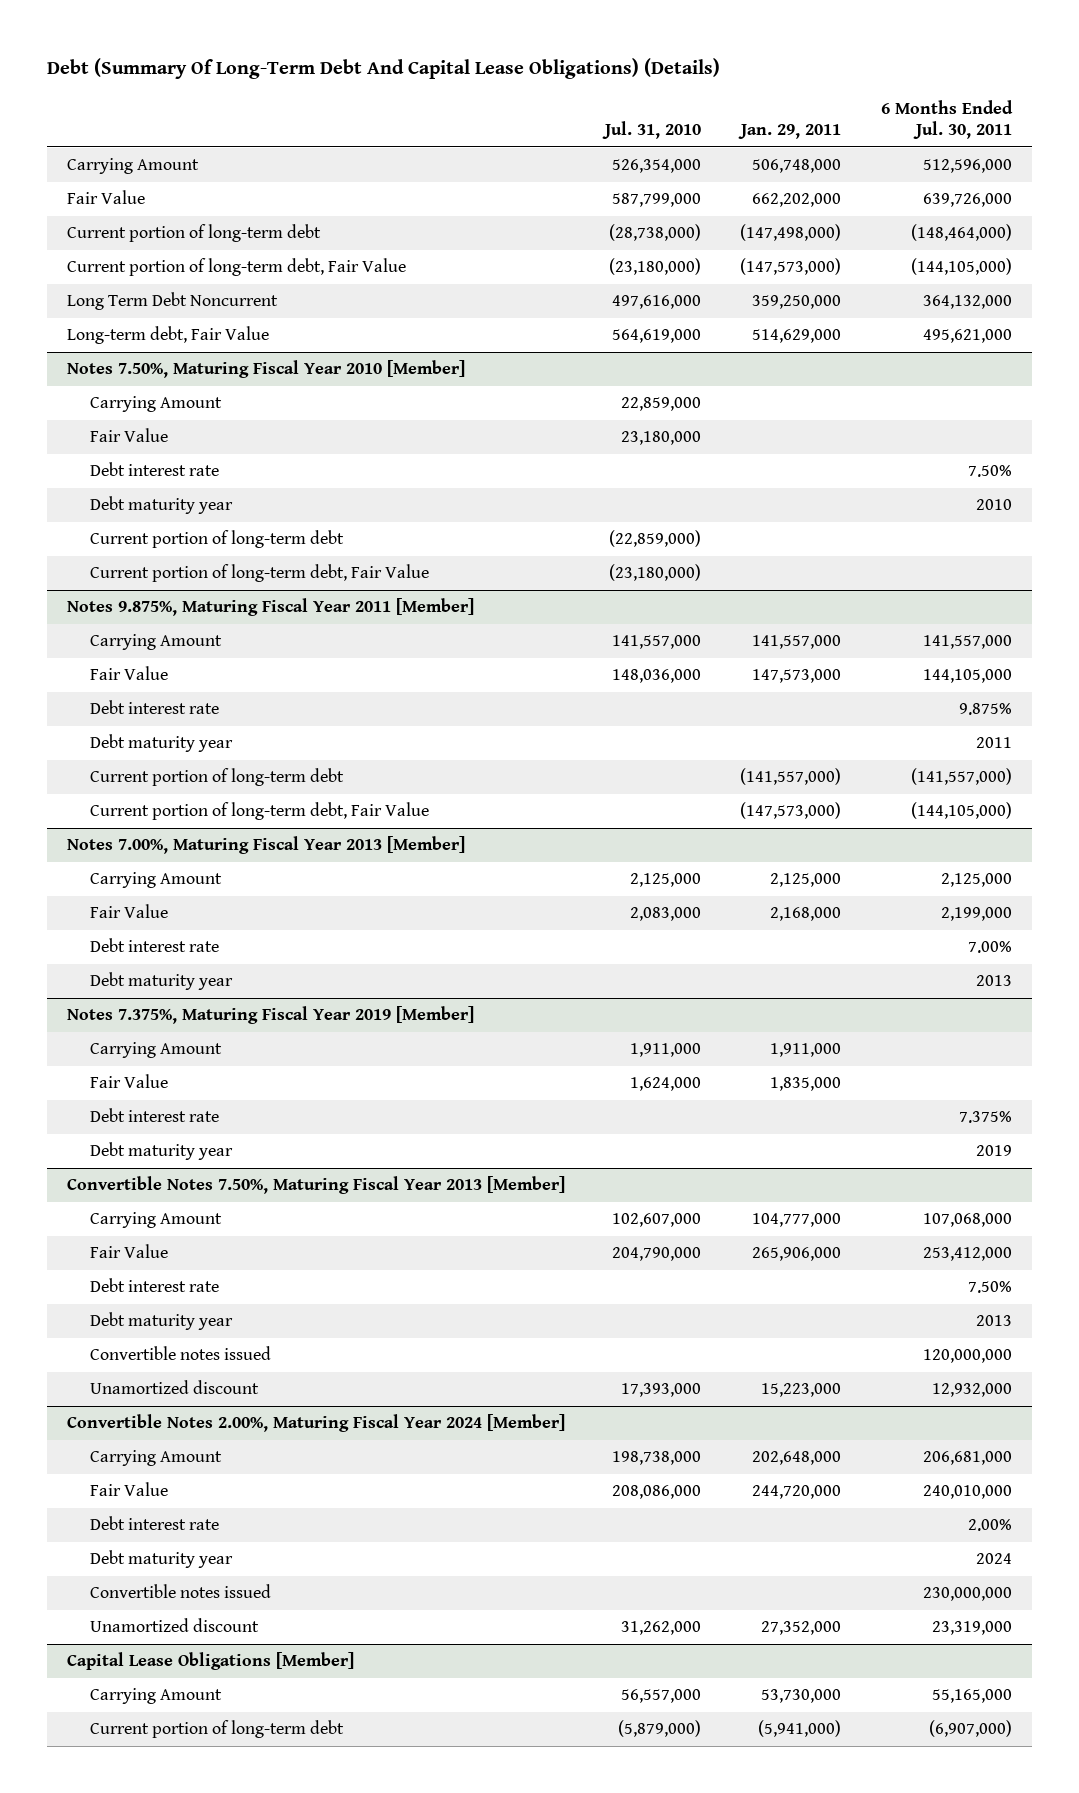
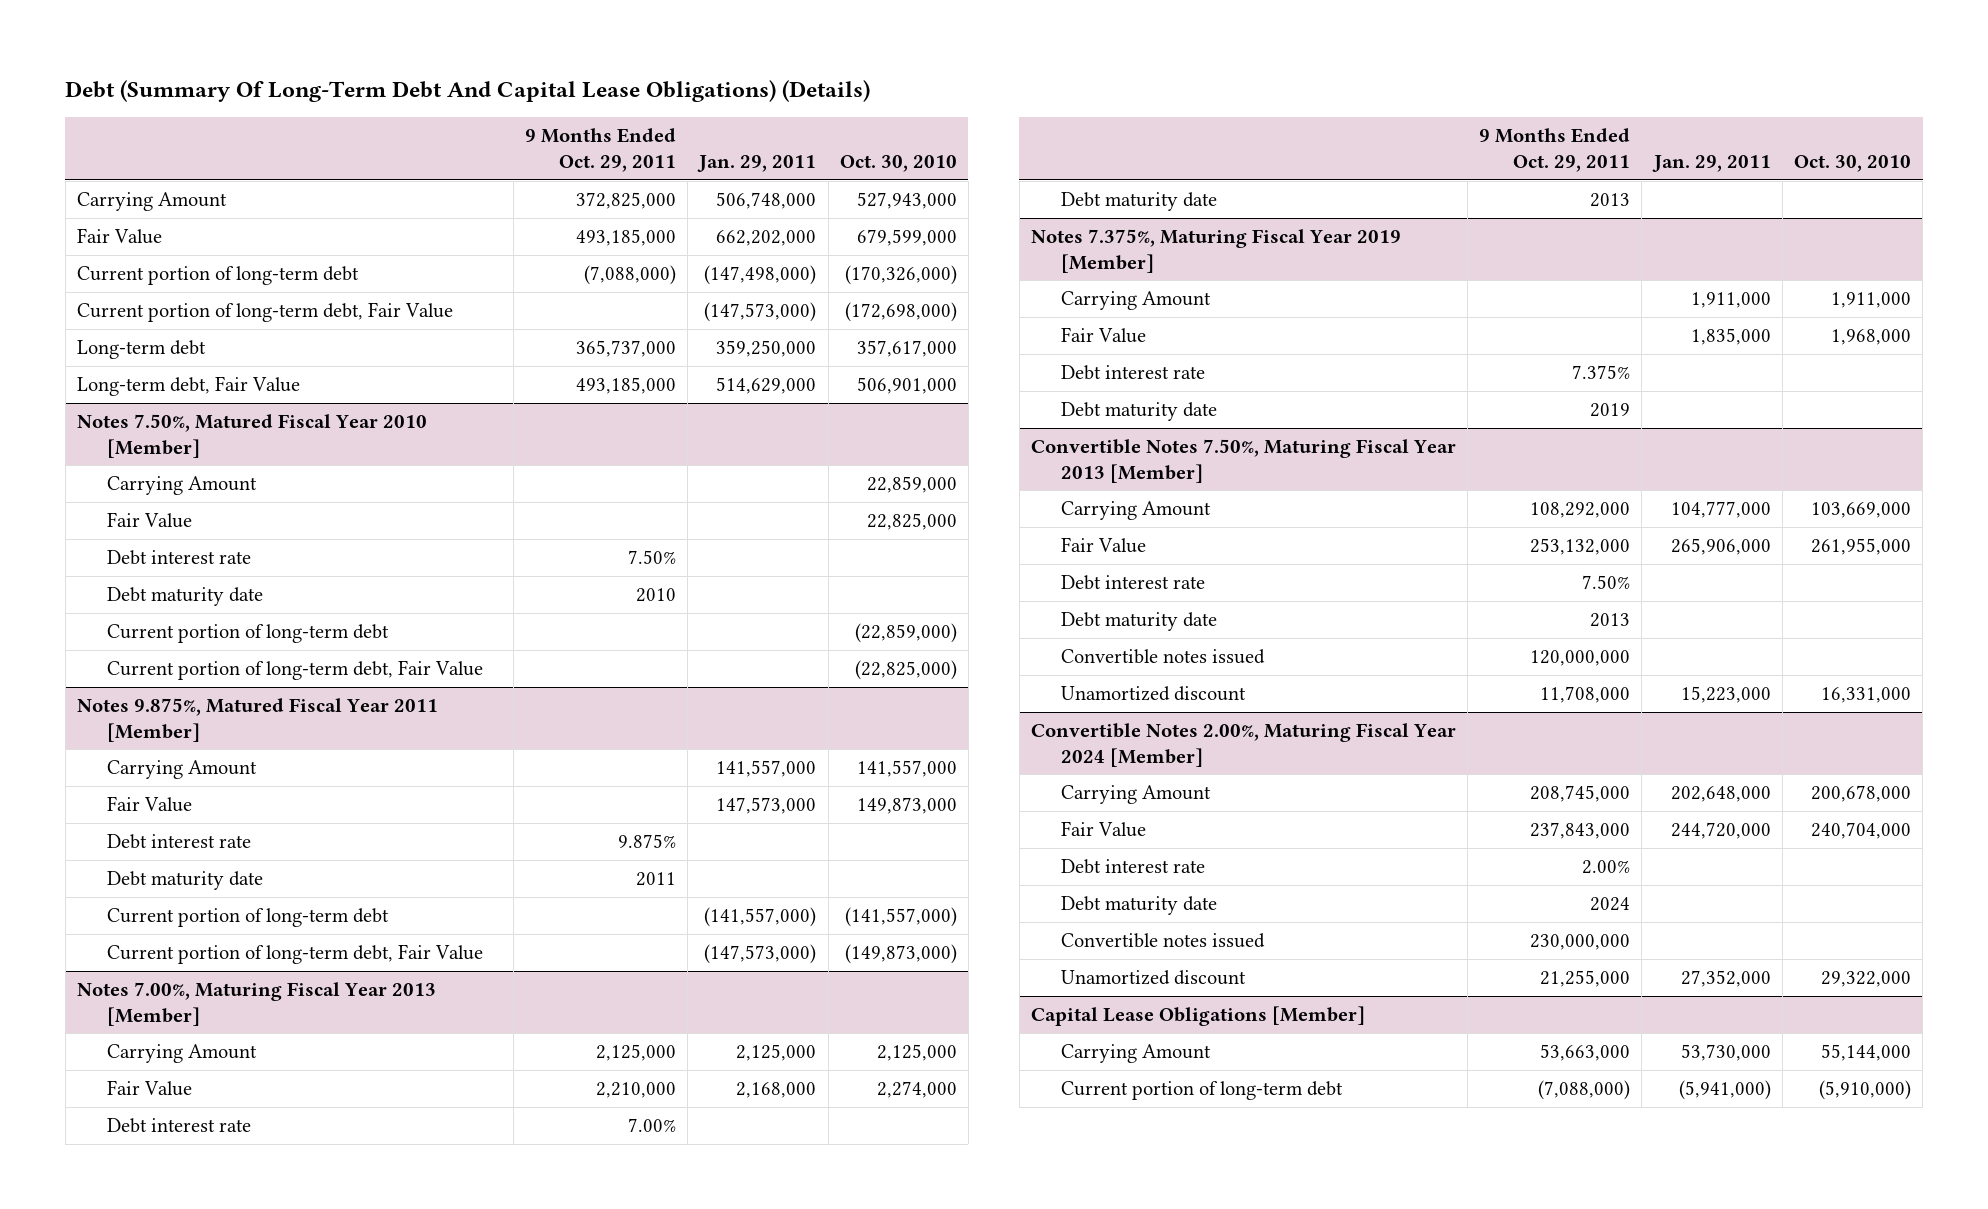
- | Jul. 31, 2010 | Jan. 29, 2011 | 6 Months Ended Jul. 30, 2011
+ | 9 Months Ended Oct. 29, 2011 | Jan. 29, 2011 | Oct. 30, 2010
- Long Term Debt Noncurrent | 497,616,000 | 359,250,000 | 364,132,000
+ Long-term debt | 365,737,000 | 359,250,000 | 357,617,000
- Notes 7.50%, Maturing Fiscal Year 2010 [Member]
+ Notes 7.50%, Matured Fiscal Year 2010 [Member]
- Debt maturity year | | | 2010
+ Debt maturity date | 2010 | |
- Notes 9.875%, Maturing Fiscal Year 2011 [Member]
+ Notes 9.875%, Matured Fiscal Year 2011 [Member]
- Debt maturity year | | | 2011
+ Debt maturity date | 2011 | |
@ Notes 7.00%, Maturing Fiscal Year 2013 [Member]
- Debt maturity year | | | 2013
+ Debt maturity date | 2013 | |
@ Notes 7.375%, Maturing Fiscal Year 2019 [Member]
- Debt maturity year | | | 2019
+ Debt maturity date | 2019 | |
@ Convertible Notes 7.50%, Maturing Fiscal Year 2013 [Member]
- Debt maturity year | | | 2013
+ Debt maturity date | 2013 | |
@ Convertible Notes 2.00%, Maturing Fiscal Year 2024 [Member]
- Debt maturity year | | | 2024
+ Debt maturity date | 2024 | |

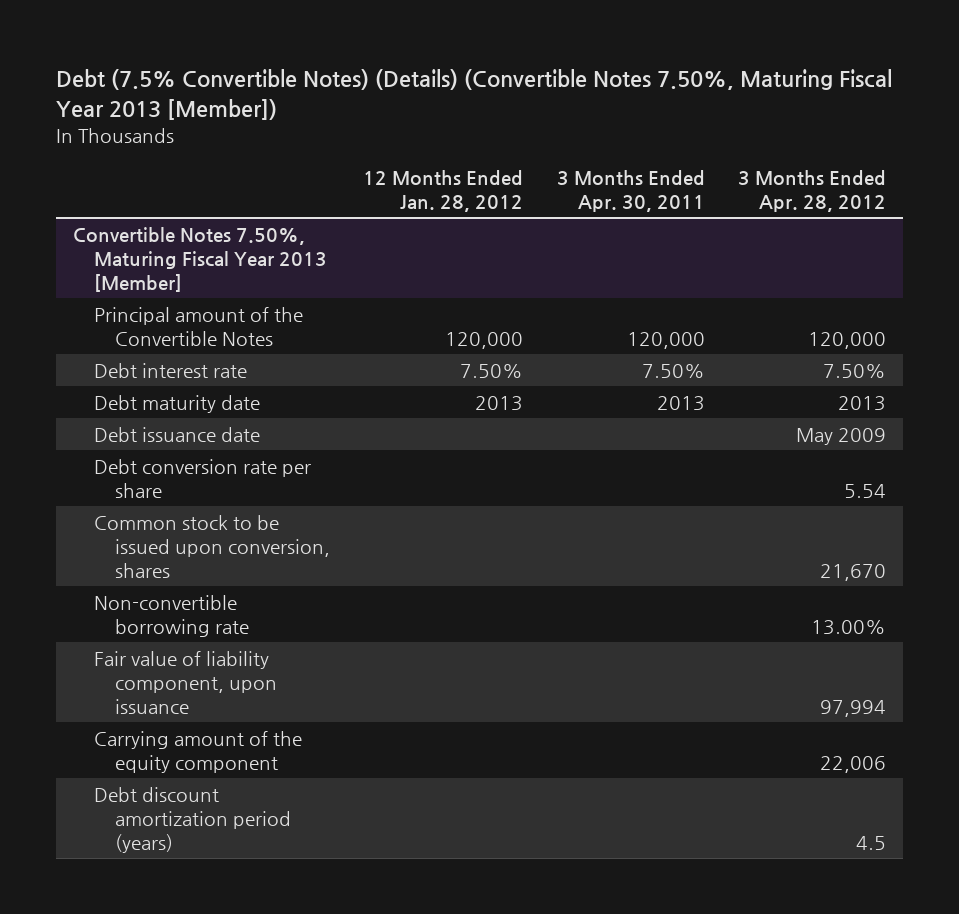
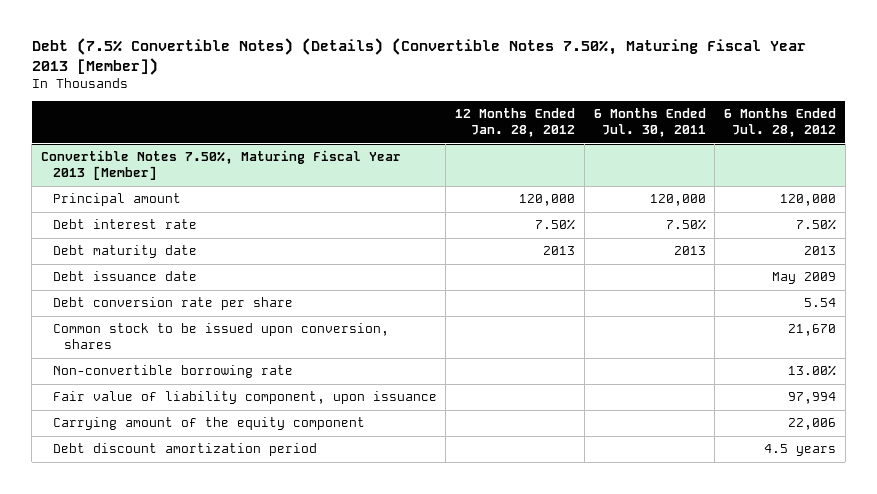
- | 12 Months Ended Jan. 28, 2012 | 3 Months Ended Apr. 30, 2011 | 3 Months Ended Apr. 28, 2012
+ | 12 Months Ended Jan. 28, 2012 | 6 Months Ended Jul. 30, 2011 | 6 Months Ended Jul. 28, 2012
@ Convertible Notes 7.50%, Maturing Fiscal Year 2013 [Member]
- Principal amount of the Convertible Notes | 120,000 | 120,000 | 120,000
+ Principal amount | 120,000 | 120,000 | 120,000
- Debt discount amortization period (years) | | | 4.5
+ Debt discount amortization period | | | 4.5 years

